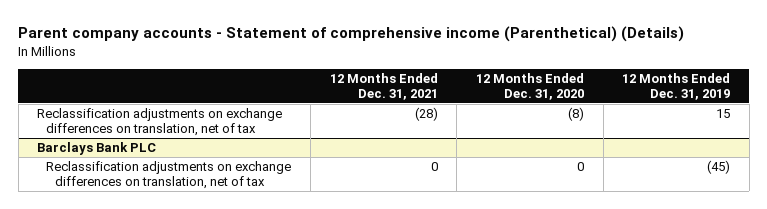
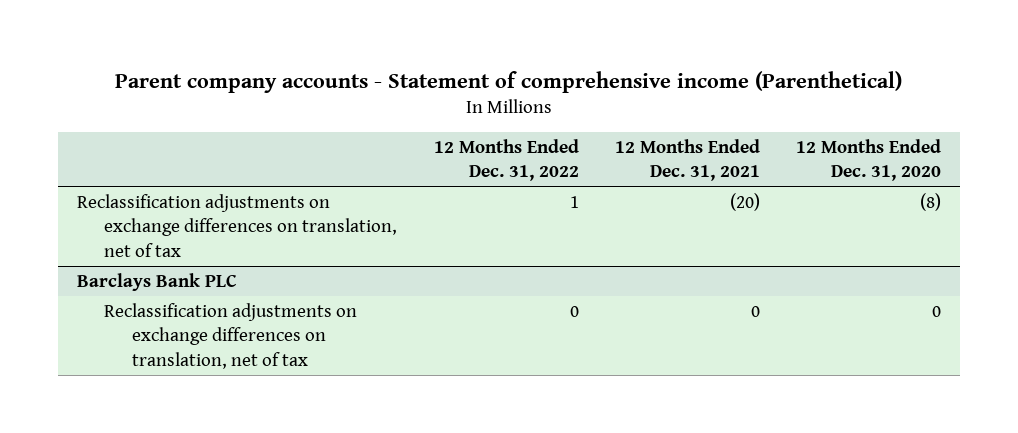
- Parent company accounts - Statement of comprehensive income (Parenthetical) (Details)
+ Parent company accounts - Statement of comprehensive income (Parenthetical)
- | 12 Months Ended Dec. 31, 2021 | 12 Months Ended Dec. 31, 2020 | 12 Months Ended Dec. 31, 2019
+ | 12 Months Ended Dec. 31, 2022 | 12 Months Ended Dec. 31, 2021 | 12 Months Ended Dec. 31, 2020
- Reclassification adjustments on exchange differences on translation, net of tax | (28) | (8) | 15
+ Reclassification adjustments on exchange differences on translation, net of tax | 1 | (20) | (8)

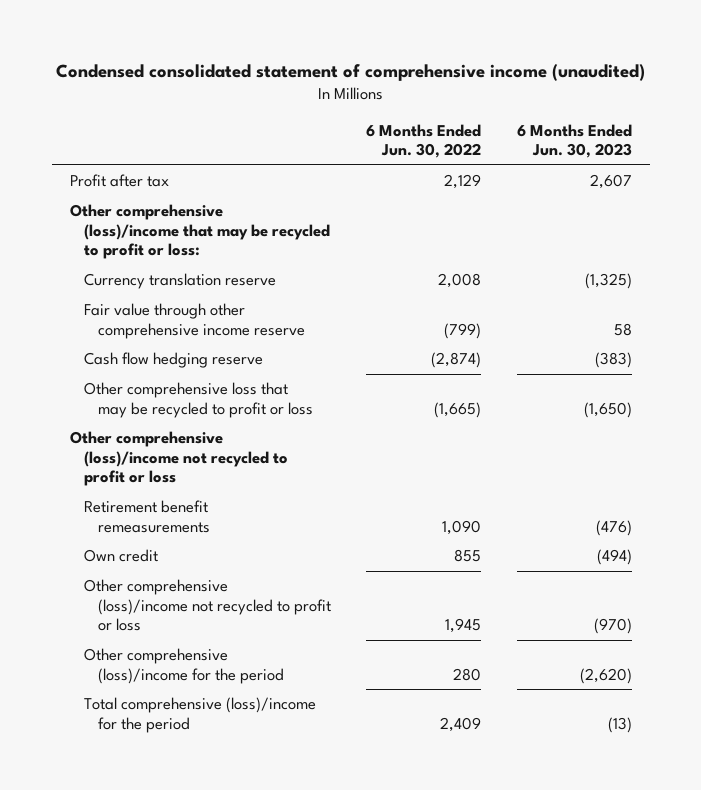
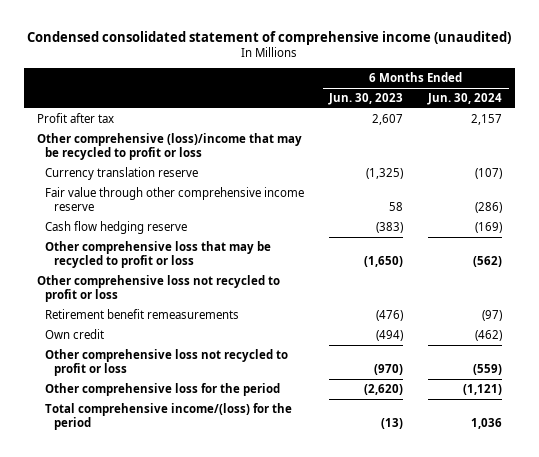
- | 6 Months Ended Jun. 30, 2022 | 6 Months Ended Jun. 30, 2023
+ | 6 Months Ended Jun. 30, 2023 | 6 Months Ended Jun. 30, 2024
- Other comprehensive (loss)/income that may be recycled to profit or loss:
+ Other comprehensive (loss)/income that may be recycled to profit or loss
- Other comprehensive (loss)/income not recycled to profit or loss
+ Other comprehensive loss not recycled to profit or loss
- Other comprehensive (loss)/income not recycled to profit or loss | 1,945 | (970)
- Other comprehensive (loss)/income for the period | 280 | (2,620)
- Total comprehensive (loss)/income for the period | 2,409 | (13)
+ Other comprehensive loss not recycled to profit or loss | (970) | (559)
+ Other comprehensive loss for the period | (2,620) | (1,121)
+ Total comprehensive income/(loss) for the period | (13) | 1,036

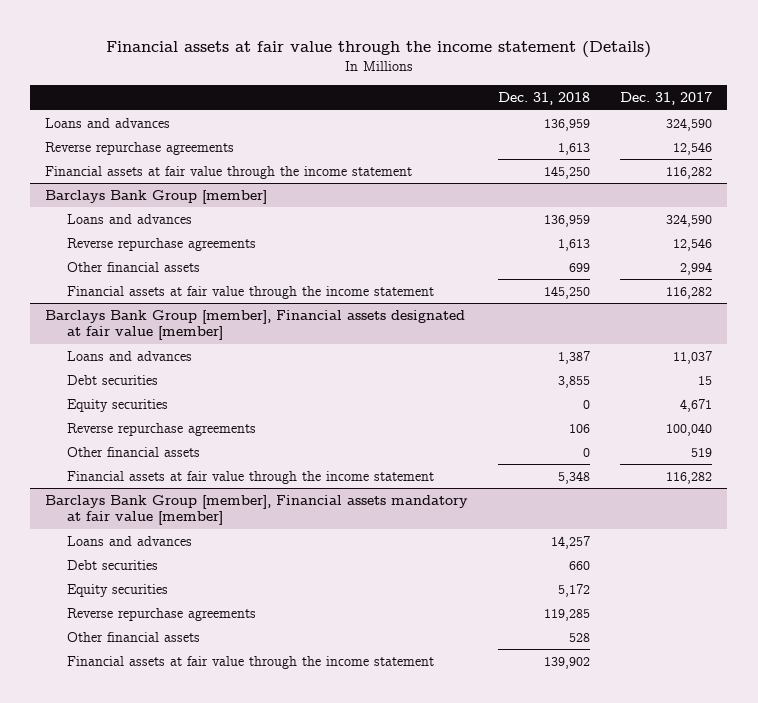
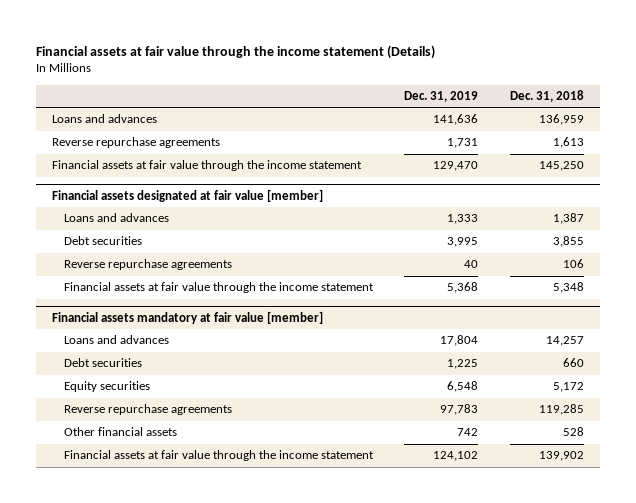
- | Dec. 31, 2018 | Dec. 31, 2017
+ | Dec. 31, 2019 | Dec. 31, 2018
- Barclays Bank Group [member]
- Loans and advances | 136,959 | 324,590
- Reverse repurchase agreements | 1,613 | 12,546
- Other financial assets | 699 | 2,994
- Financial assets at fair value through the income statement | 145,250 | 116,282
- Barclays Bank Group [member], Financial assets designated at fair value [member]
+ Financial assets designated at fair value [member]
- Equity securities | 0 | 4,671
- Other financial assets | 0 | 519
- Barclays Bank Group [member], Financial assets mandatory at fair value [member]
+ Financial assets mandatory at fair value [member]

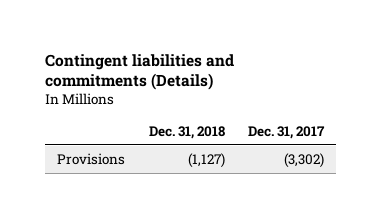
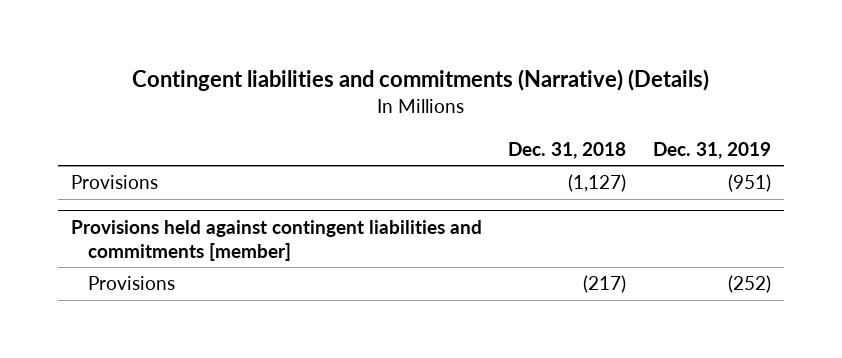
- Contingent liabilities and commitments (Details)
+ Contingent liabilities and commitments (Narrative) (Details)
- | Dec. 31, 2018 | Dec. 31, 2017
+ | Dec. 31, 2018 | Dec. 31, 2019
+ Provisions held against contingent liabilities and commitments [member]
+ Provisions | (217) | (252)

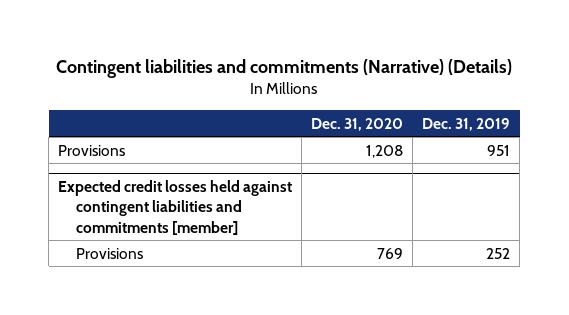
- | Dec. 31, 2018 | Dec. 31, 2019
+ | Dec. 31, 2020 | Dec. 31, 2019
- Provisions | (1,127) | (951)
- Provisions held against contingent liabilities and commitments [member]
- Provisions | (217) | (252)
+ Provisions | 1,208 | 951
+ Expected credit losses held against contingent liabilities and commitments [member]
+ Provisions | 769 | 252

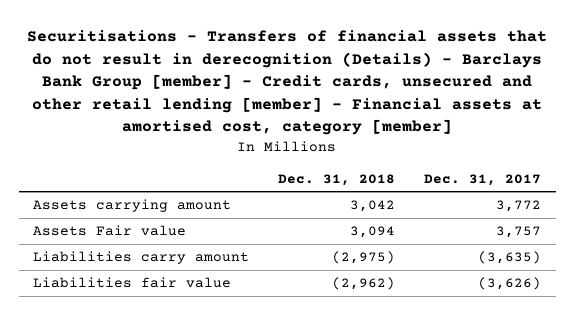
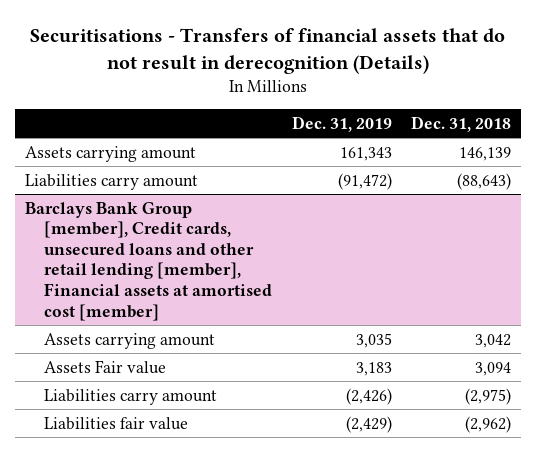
- Securitisations - Transfers of financial assets that do not result in derecognition (Details) - Barclays Bank Group [member] - Credit cards, unsecured and other retail lending [member] - Financial assets at amortised cost, category [member]
+ Securitisations - Transfers of financial assets that do not result in derecognition (Details)
- | Dec. 31, 2018 | Dec. 31, 2017
+ | Dec. 31, 2019 | Dec. 31, 2018
+ Assets carrying amount | 161,343 | 146,139
+ Liabilities carry amount | (91,472) | (88,643)
+ Barclays Bank Group [member], Credit cards, unsecured loans and other retail lending [member], Financial assets at amortised cost [member]

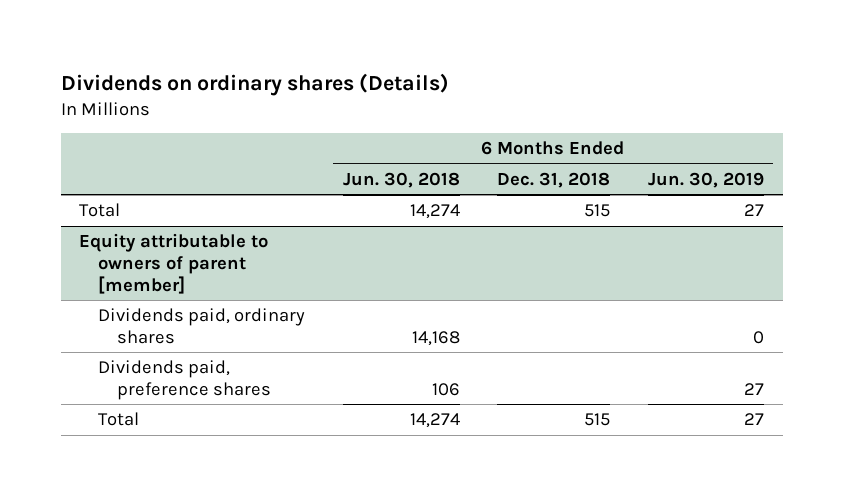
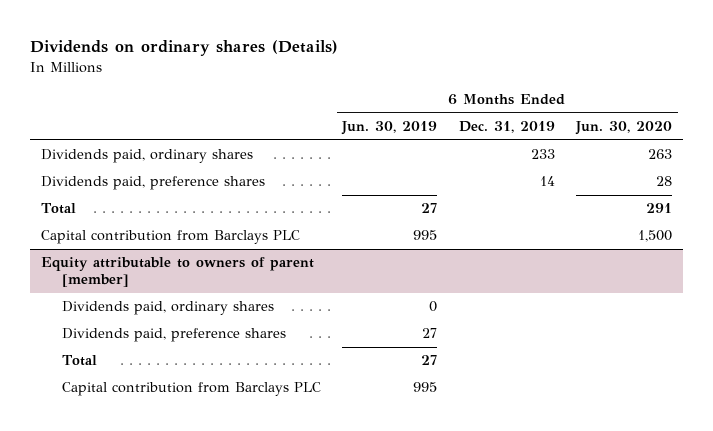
- | 6 Months Ended Jun. 30, 2018 | 6 Months Ended Dec. 31, 2018 | 6 Months Ended Jun. 30, 2019
+ | 6 Months Ended Jun. 30, 2019 | 6 Months Ended Dec. 31, 2019 | 6 Months Ended Jun. 30, 2020
+ Dividends paid, ordinary shares | | 233 | 263
+ Dividends paid, preference shares | | 14 | 28
+ Capital contribution from Barclays PLC | 995 | | 1,500
@ Equity attributable to owners of parent [member]
+ Capital contribution from Barclays PLC | 995 | |

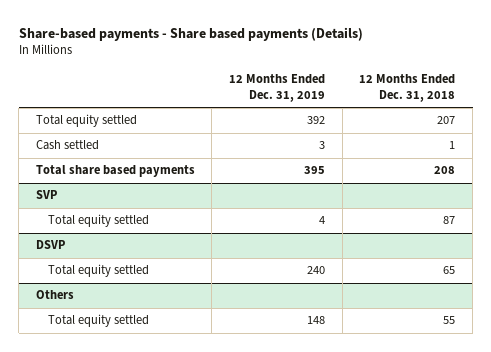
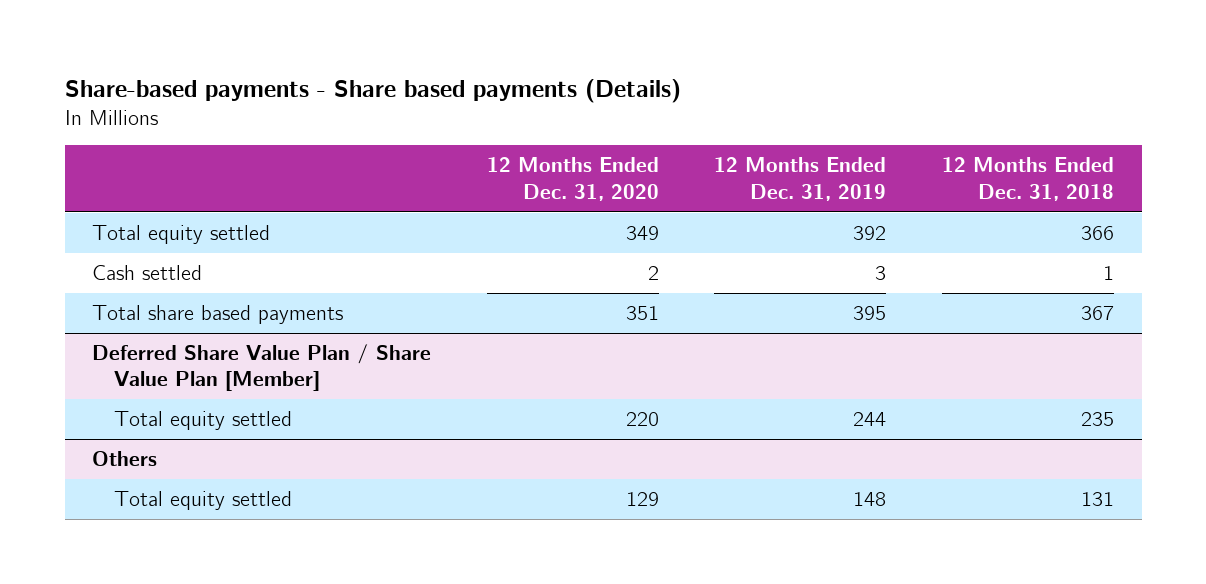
- | 12 Months Ended Dec. 31, 2019 | 12 Months Ended Dec. 31, 2018
+ | 12 Months Ended Dec. 31, 2020 | 12 Months Ended Dec. 31, 2019 | 12 Months Ended Dec. 31, 2018
- Total equity settled | 392 | 207
+ Total equity settled | 349 | 392 | 366
- Total share based payments | 395 | 208
- SVP
- Total equity settled | 4 | 87
- DSVP
- Total equity settled | 240 | 65
+ Total share based payments | 351 | 395 | 367
+ Deferred Share Value Plan / Share Value Plan [Member]
+ Total equity settled | 220 | 244 | 235
@ Others
- Total equity settled | 148 | 55
+ Total equity settled | 129 | 148 | 131

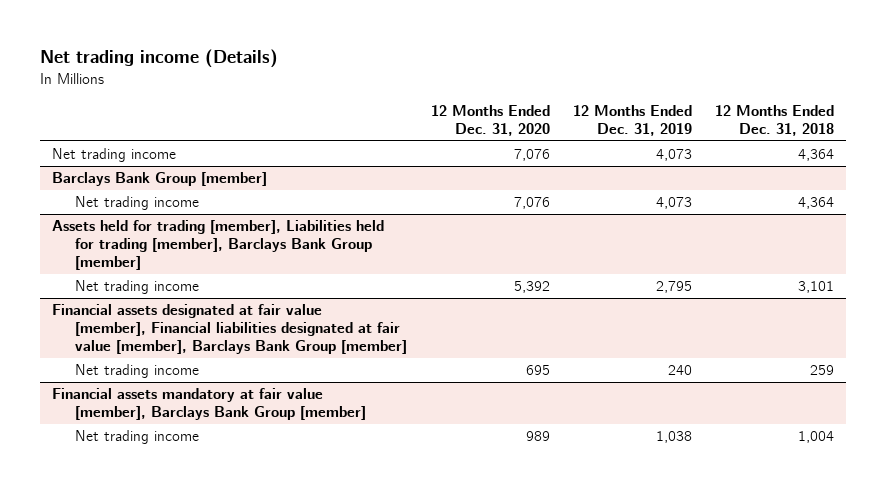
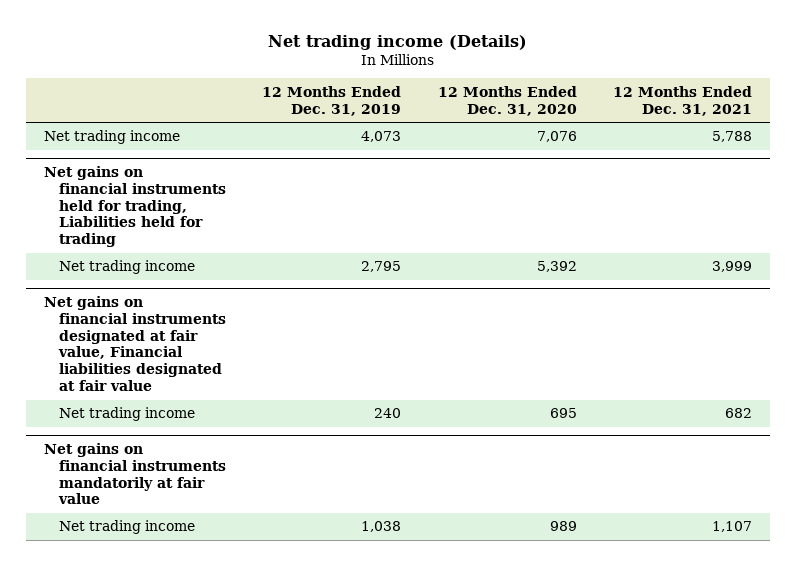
- | 12 Months Ended Dec. 31, 2020 | 12 Months Ended Dec. 31, 2019 | 12 Months Ended Dec. 31, 2018
+ | 12 Months Ended Dec. 31, 2019 | 12 Months Ended Dec. 31, 2020 | 12 Months Ended Dec. 31, 2021
- Barclays Bank Group [member]
- Net trading income | 7,076 | 4,073 | 4,364
- Assets held for trading [member], Liabilities held for trading [member], Barclays Bank Group [member]
+ Net gains on financial instruments held for trading, Liabilities held for trading
- Financial assets designated at fair value [member], Financial liabilities designated at fair value [member], Barclays Bank Group [member]
+ Net gains on financial instruments designated at fair value, Financial liabilities designated at fair value
- Financial assets mandatory at fair value [member], Barclays Bank Group [member]
+ Net gains on financial instruments mandatorily at fair value

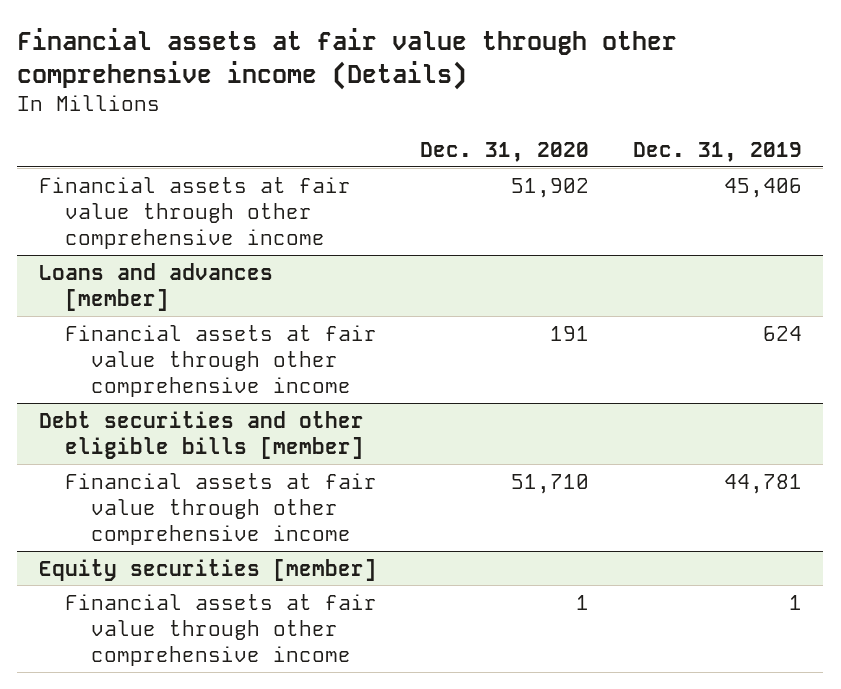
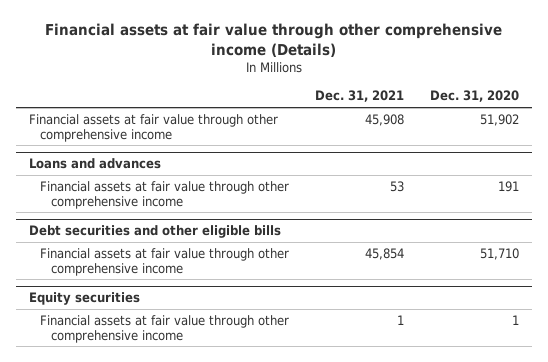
- | Dec. 31, 2020 | Dec. 31, 2019
+ | Dec. 31, 2021 | Dec. 31, 2020
- Loans and advances [member]
+ Loans and advances
- Debt securities and other eligible bills [member]
+ Debt securities and other eligible bills
- Equity securities [member]
+ Equity securities

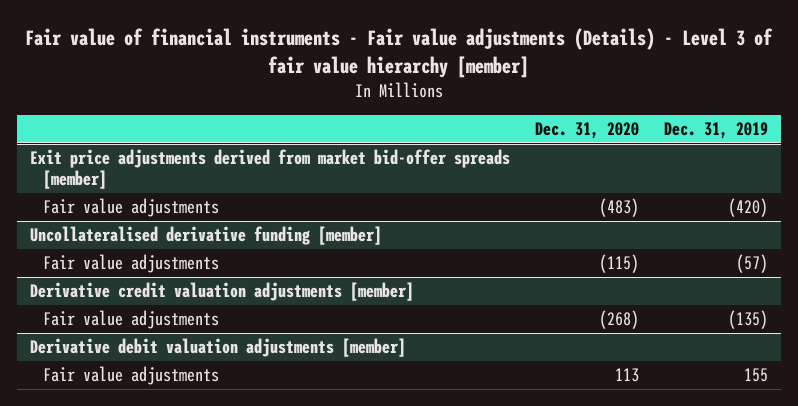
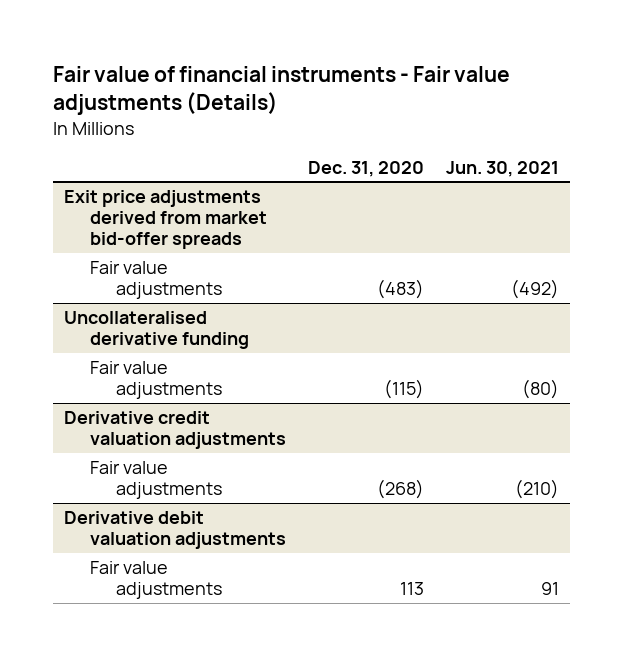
- Fair value of financial instruments - Fair value adjustments (Details) - Level 3 of fair value hierarchy [member]
+ Fair value of financial instruments - Fair value adjustments (Details)
- | Dec. 31, 2020 | Dec. 31, 2019
+ | Dec. 31, 2020 | Jun. 30, 2021
- Exit price adjustments derived from market bid-offer spreads [member]
+ Exit price adjustments derived from market bid-offer spreads
- Uncollateralised derivative funding [member]
+ Uncollateralised derivative funding
- Derivative credit valuation adjustments [member]
+ Derivative credit valuation adjustments
- Derivative debit valuation adjustments [member]
+ Derivative debit valuation adjustments

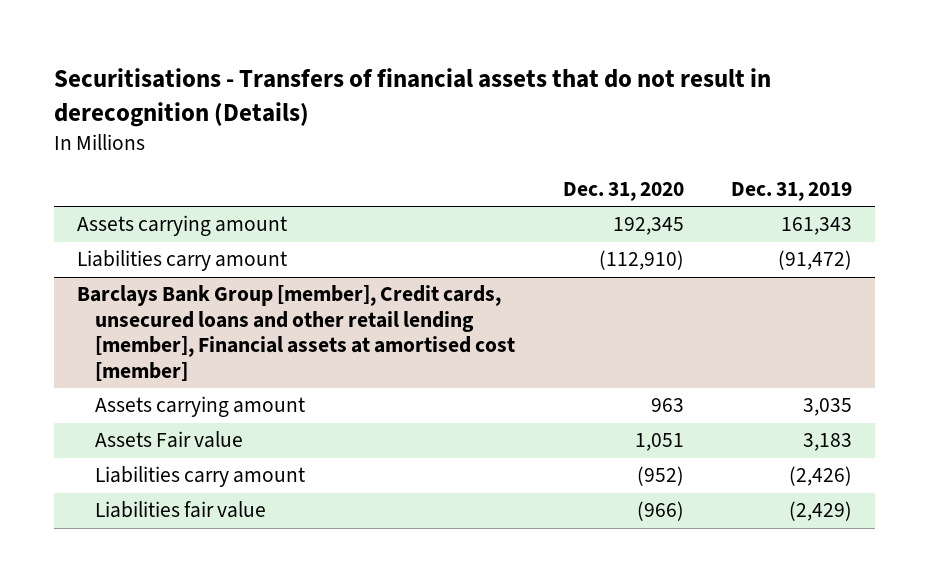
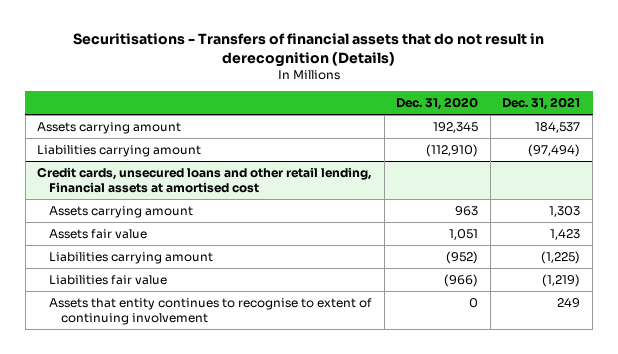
- | Dec. 31, 2020 | Dec. 31, 2019
+ | Dec. 31, 2020 | Dec. 31, 2021
- Liabilities carry amount | (112,910) | (91,472)
- Barclays Bank Group [member], Credit cards, unsecured loans and other retail lending [member], Financial assets at amortised cost [member]
+ Liabilities carrying amount | (112,910) | (97,494)
+ Credit cards, unsecured loans and other retail lending, Financial assets at amortised cost
- Assets Fair value | 1,051 | 3,183
- Liabilities carry amount | (952) | (2,426)
+ Assets fair value | 1,051 | 1,423
+ Liabilities carrying amount | (952) | (1,225)
+ Assets that entity continues to recognise to extent of continuing involvement | 0 | 249

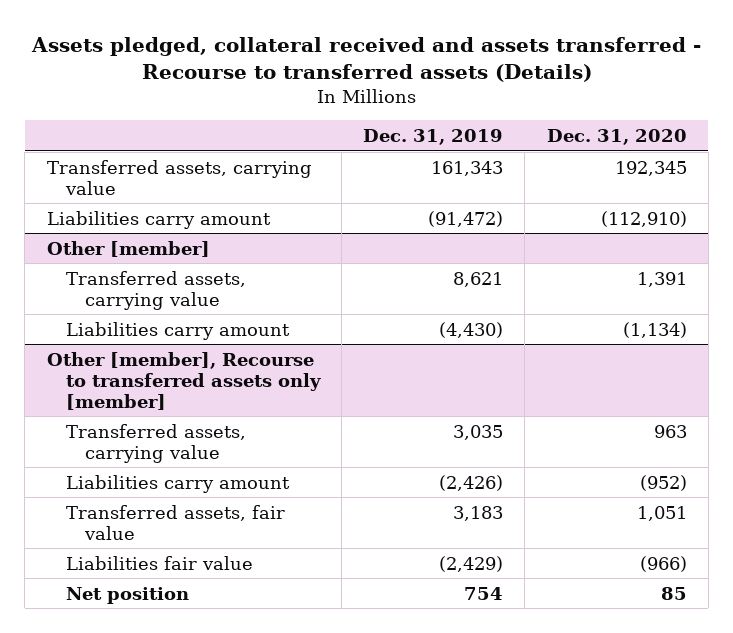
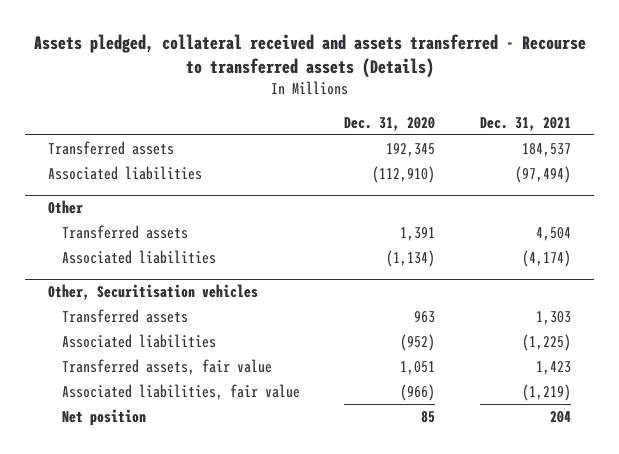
- | Dec. 31, 2019 | Dec. 31, 2020
+ | Dec. 31, 2020 | Dec. 31, 2021
- Transferred assets, carrying value | 161,343 | 192,345
- Liabilities carry amount | (91,472) | (112,910)
- Other [member]
- Transferred assets, carrying value | 8,621 | 1,391
- Liabilities carry amount | (4,430) | (1,134)
- Other [member], Recourse to transferred assets only [member]
- Transferred assets, carrying value | 3,035 | 963
- Liabilities carry amount | (2,426) | (952)
+ Transferred assets | 192,345 | 184,537
+ Associated liabilities | (112,910) | (97,494)
+ Other
+ Transferred assets | 1,391 | 4,504
+ Associated liabilities | (1,134) | (4,174)
+ Other, Securitisation vehicles
+ Transferred assets | 963 | 1,303
+ Associated liabilities | (952) | (1,225)
- Liabilities fair value | (2,429) | (966)
+ Associated liabilities, fair value | (966) | (1,219)

